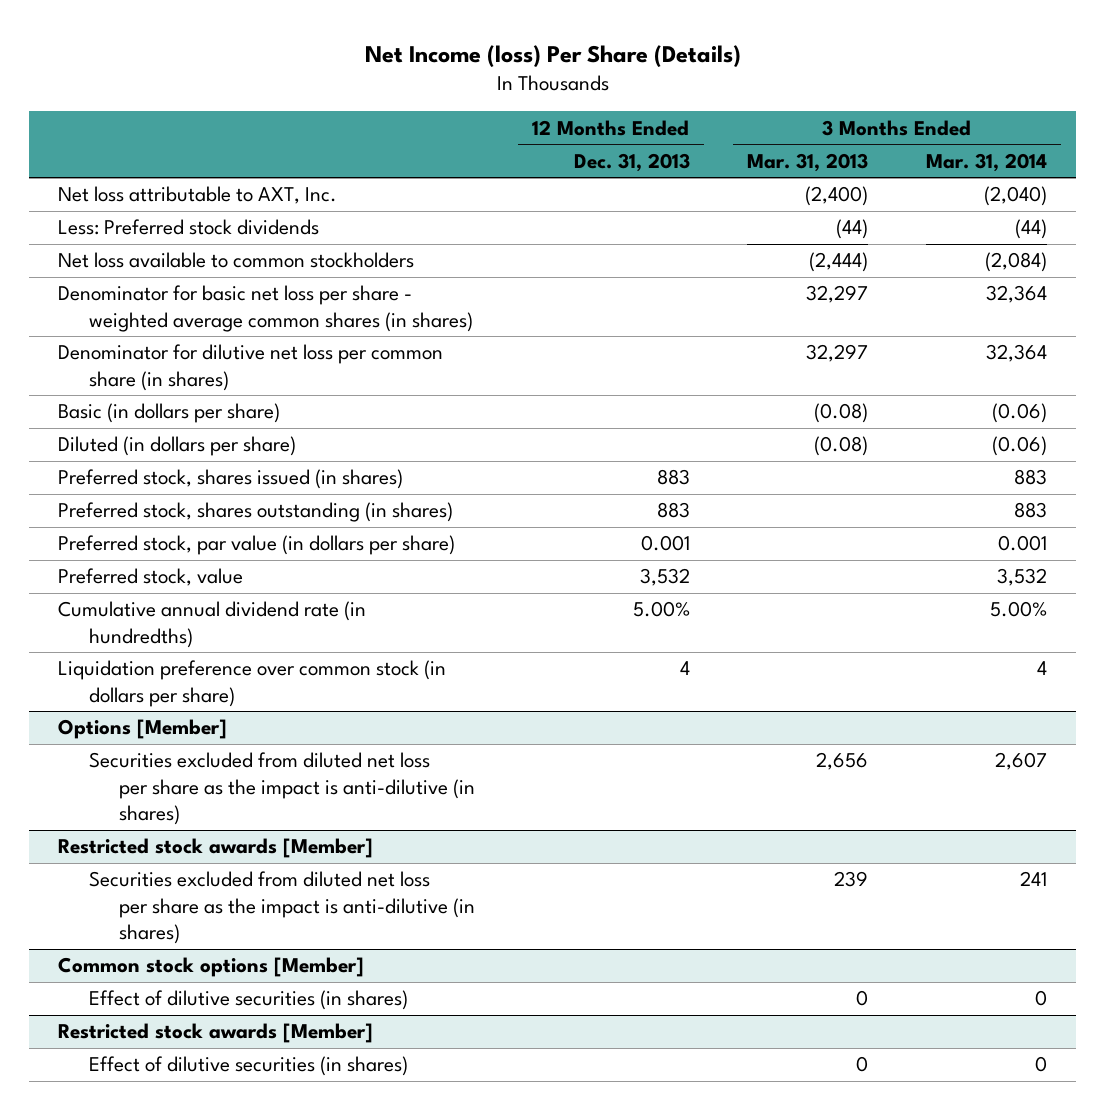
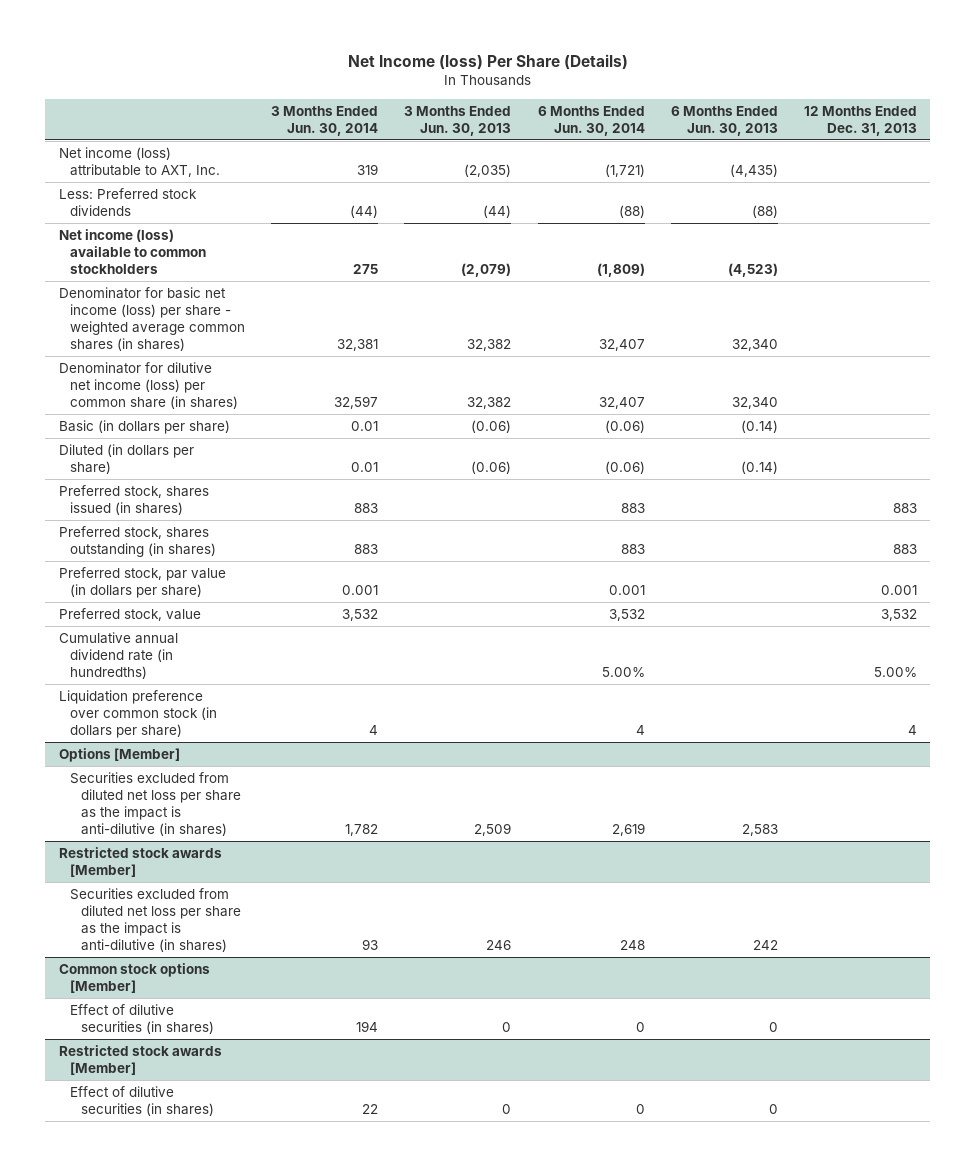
- | 12 Months Ended Dec. 31, 2013 | 3 Months Ended Mar. 31, 2013 | 3 Months Ended Mar. 31, 2014
+ | 3 Months Ended Jun. 30, 2014 | 3 Months Ended Jun. 30, 2013 | 6 Months Ended Jun. 30, 2014 | 6 Months Ended Jun. 30, 2013 | 12 Months Ended Dec. 31, 2013
- Net loss attributable to AXT, Inc. | | (2,400) | (2,040)
+ Net income (loss) attributable to AXT, Inc. | 319 | (2,035) | (1,721) | (4,435) |
- Net loss available to common stockholders | | (2,444) | (2,084)
- Denominator for basic net loss per share - weighted average common shares (in shares) | | 32,297 | 32,364
- Denominator for dilutive net loss per common share (in shares) | | 32,297 | 32,364
+ Net income (loss) available to common stockholders | 275 | (2,079) | (1,809) | (4,523) |
+ Denominator for basic net income (loss) per share - weighted average common shares (in shares) | 32,381 | 32,382 | 32,407 | 32,340 |
+ Denominator for dilutive net income (loss) per common share (in shares) | 32,597 | 32,382 | 32,407 | 32,340 |

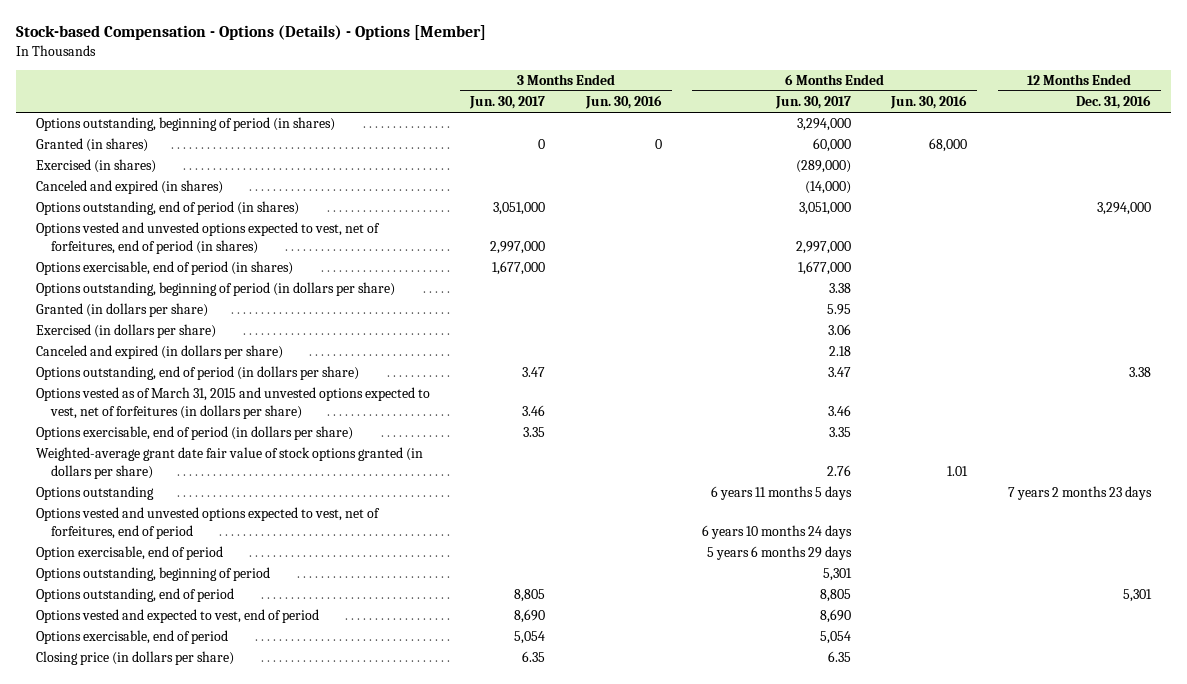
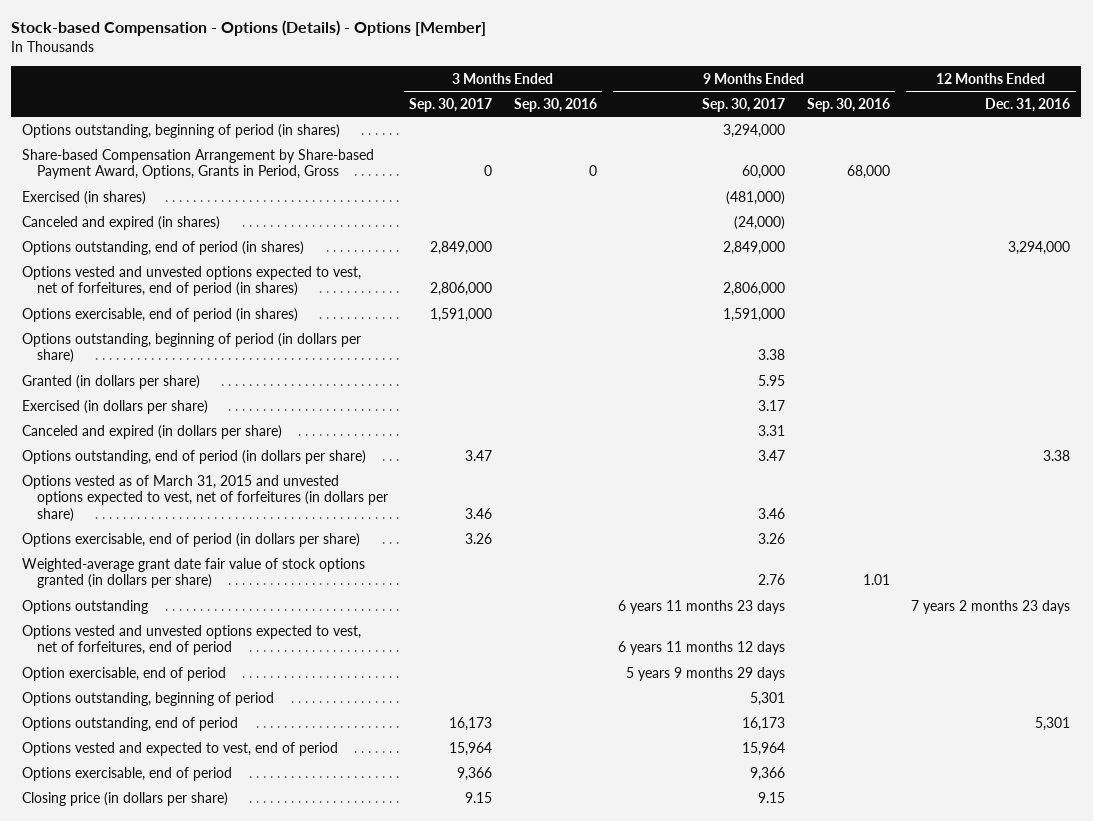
- | 3 Months Ended Jun. 30, 2017 | 3 Months Ended Jun. 30, 2016 | 6 Months Ended Jun. 30, 2017 | 6 Months Ended Jun. 30, 2016 | 12 Months Ended Dec. 31, 2016
+ | 3 Months Ended Sep. 30, 2017 | 3 Months Ended Sep. 30, 2016 | 9 Months Ended Sep. 30, 2017 | 9 Months Ended Sep. 30, 2016 | 12 Months Ended Dec. 31, 2016
- Granted (in shares) | 0 | 0 | 60,000 | 68,000 |
+ Share-based Compensation Arrangement by Share-based Payment Award, Options, Grants in Period, Gross | 0 | 0 | 60,000 | 68,000 |

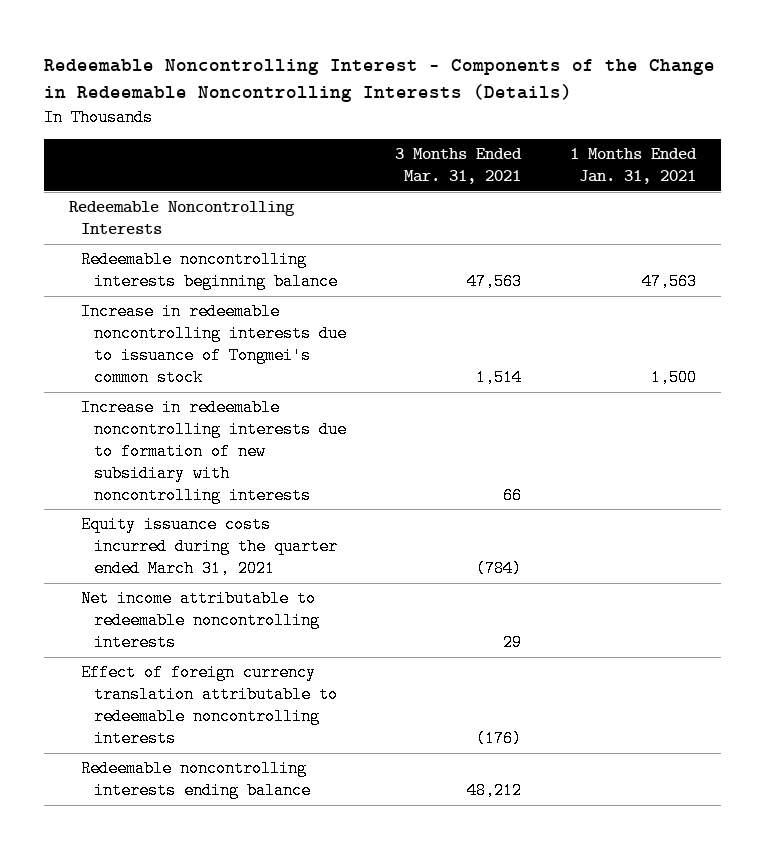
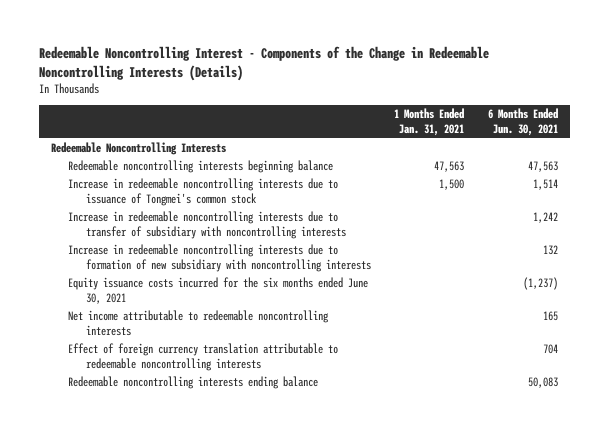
- | 3 Months Ended Mar. 31, 2021 | 1 Months Ended Jan. 31, 2021
+ | 1 Months Ended Jan. 31, 2021 | 6 Months Ended Jun. 30, 2021
+ Increase in redeemable noncontrolling interests due to transfer of subsidiary with noncontrolling interests | | 1,242
- Equity issuance costs incurred during the quarter ended March 31, 2021 | (784) |
+ Equity issuance costs incurred for the six months ended June 30, 2021 | | (1,237)

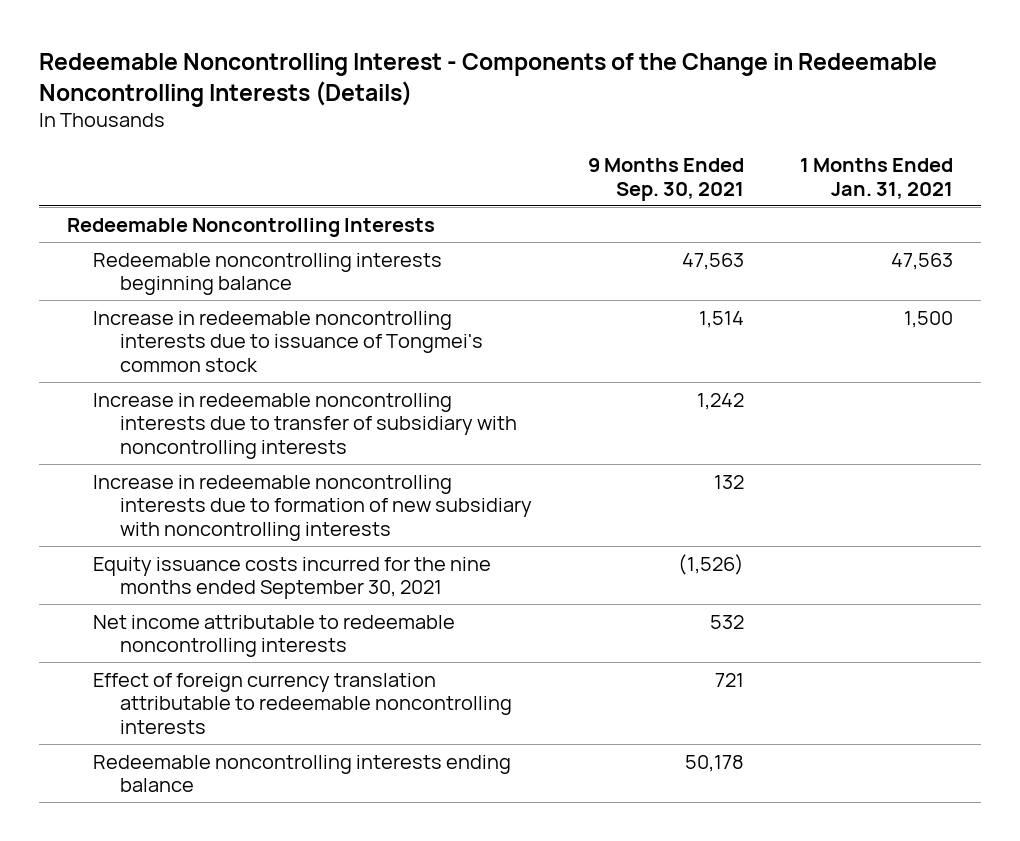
- | 1 Months Ended Jan. 31, 2021 | 6 Months Ended Jun. 30, 2021
+ | 9 Months Ended Sep. 30, 2021 | 1 Months Ended Jan. 31, 2021
- Equity issuance costs incurred for the six months ended June 30, 2021 | | (1,237)
+ Equity issuance costs incurred for the nine months ended September 30, 2021 | (1,526) |

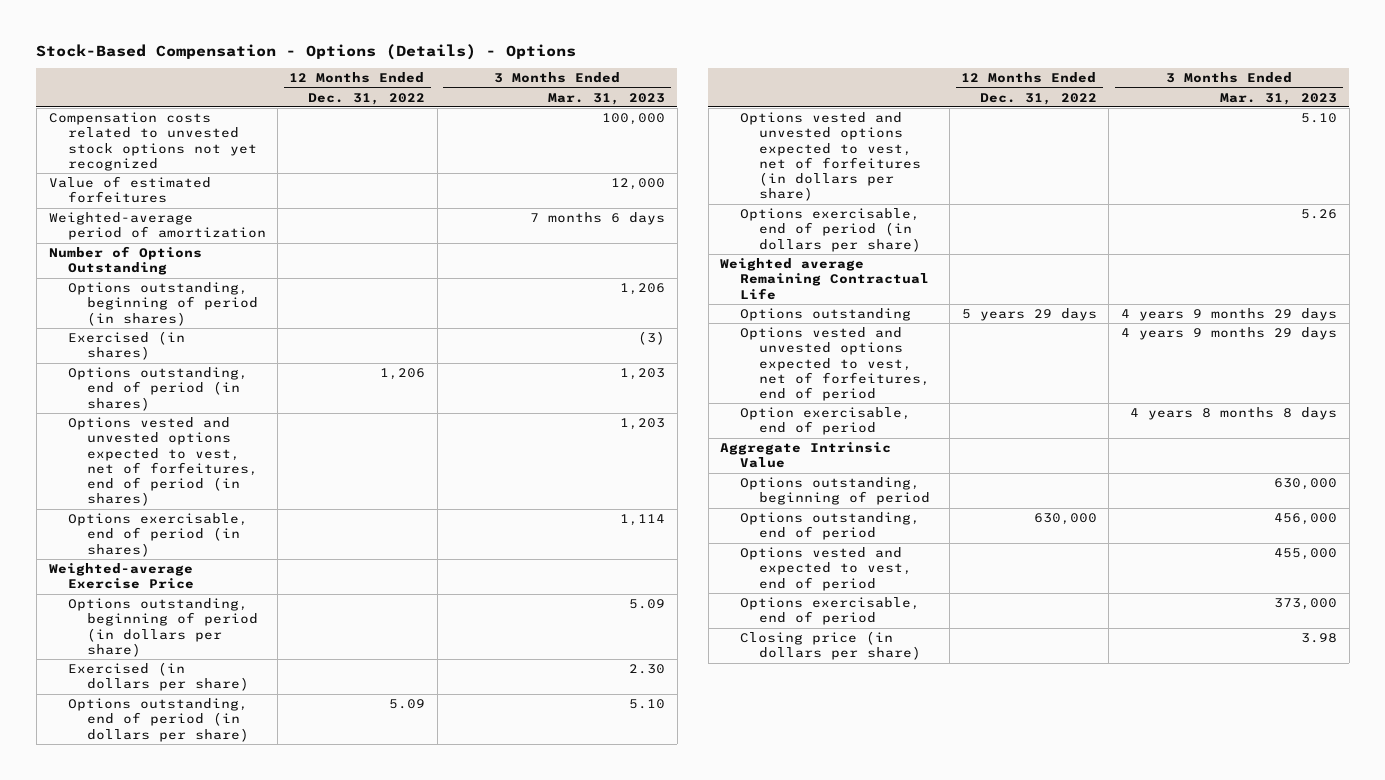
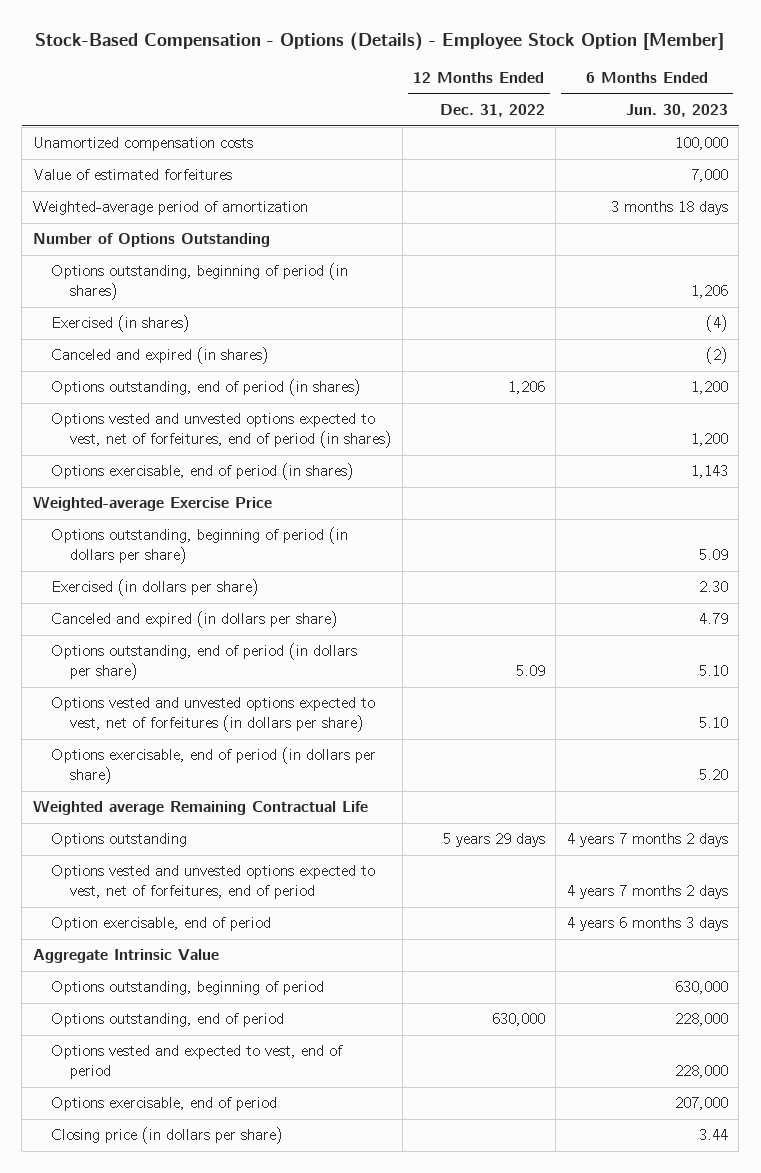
- Stock-Based Compensation - Options (Details) - Options
+ Stock-Based Compensation - Options (Details) - Employee Stock Option [Member]
- | 12 Months Ended Dec. 31, 2022 | 3 Months Ended Mar. 31, 2023
+ | 12 Months Ended Dec. 31, 2022 | 6 Months Ended Jun. 30, 2023
- Compensation costs related to unvested stock options not yet recognized | | 100,000
+ Unamortized compensation costs | | 100,000
+ Canceled and expired (in shares) | | (2)
+ Canceled and expired (in dollars per share) | | 4.79

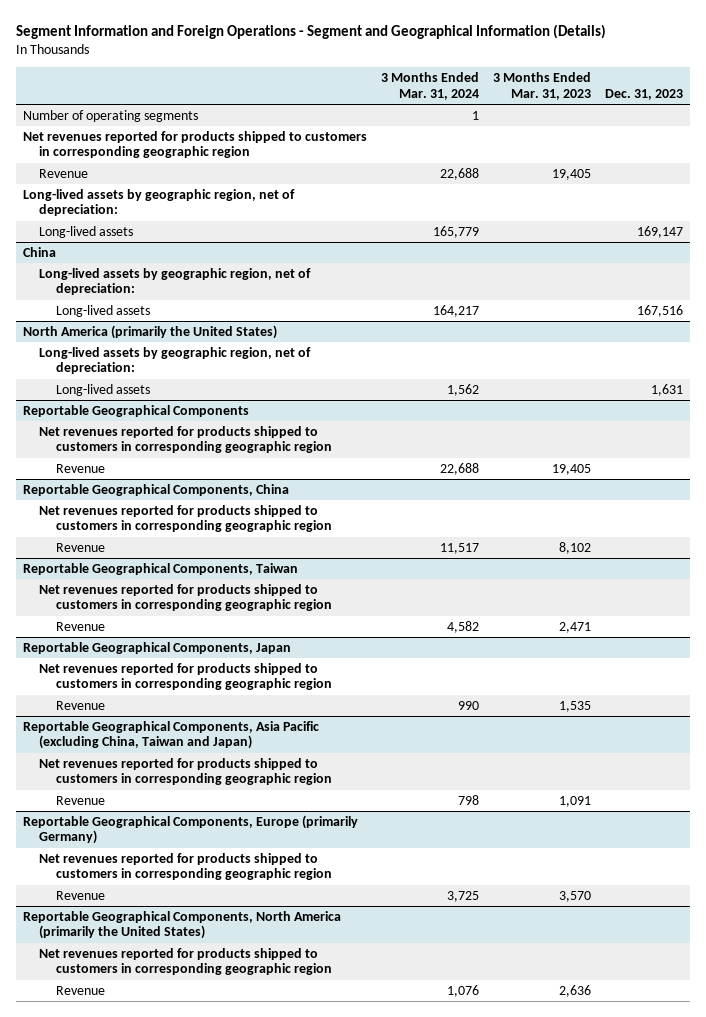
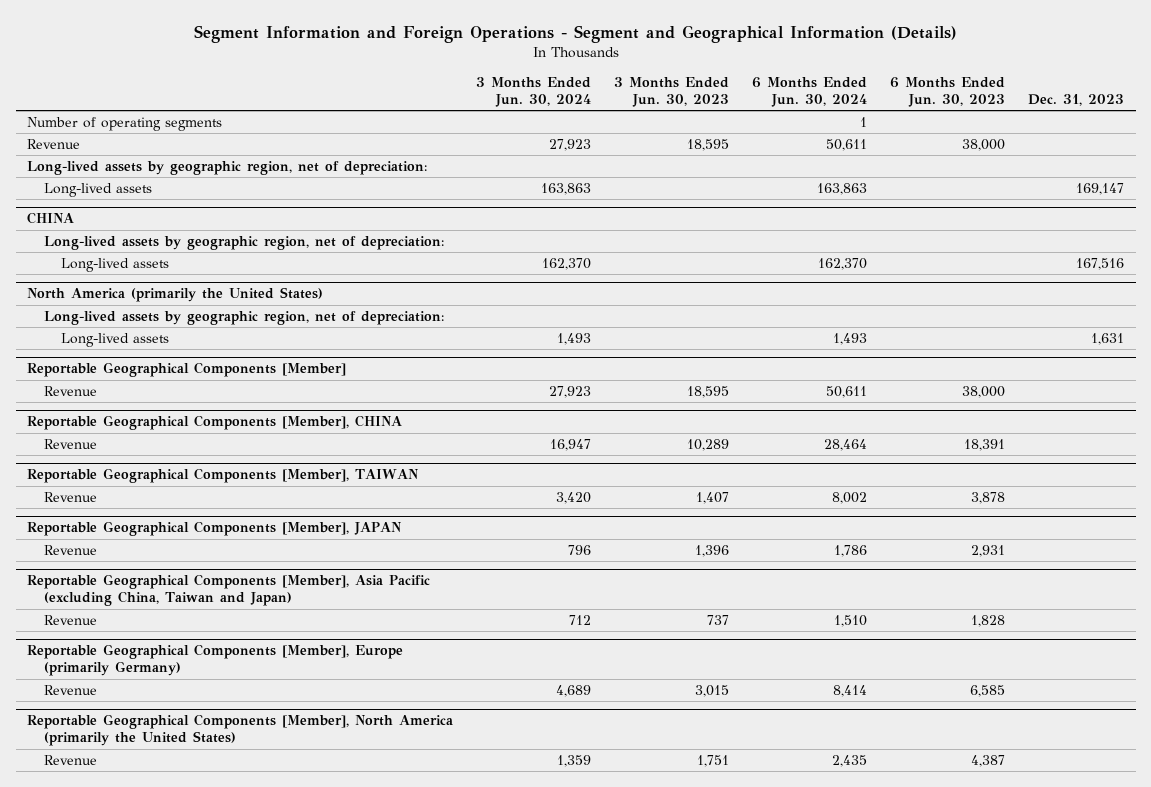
- | 3 Months Ended Mar. 31, 2024 | 3 Months Ended Mar. 31, 2023 | Dec. 31, 2023
+ | 3 Months Ended Jun. 30, 2024 | 3 Months Ended Jun. 30, 2023 | 6 Months Ended Jun. 30, 2024 | 6 Months Ended Jun. 30, 2023 | Dec. 31, 2023
- Net revenues reported for products shipped to customers in corresponding geographic region
- China
+ CHINA
- Reportable Geographical Components
- Net revenues reported for products shipped to customers in corresponding geographic region
+ Reportable Geographical Components [Member]
- Reportable Geographical Components, China
- Net revenues reported for products shipped to customers in corresponding geographic region
+ Reportable Geographical Components [Member], CHINA
- Reportable Geographical Components, Taiwan
- Net revenues reported for products shipped to customers in corresponding geographic region
+ Reportable Geographical Components [Member], TAIWAN
- Reportable Geographical Components, Japan
- Net revenues reported for products shipped to customers in corresponding geographic region
+ Reportable Geographical Components [Member], JAPAN
- Reportable Geographical Components, Asia Pacific (excluding China, Taiwan and Japan)
- Net revenues reported for products shipped to customers in corresponding geographic region
+ Reportable Geographical Components [Member], Asia Pacific (excluding China, Taiwan and Japan)
- Reportable Geographical Components, Europe (primarily Germany)
- Net revenues reported for products shipped to customers in corresponding geographic region
+ Reportable Geographical Components [Member], Europe (primarily Germany)
- Reportable Geographical Components, North America (primarily the United States)
- Net revenues reported for products shipped to customers in corresponding geographic region
+ Reportable Geographical Components [Member], North America (primarily the United States)

